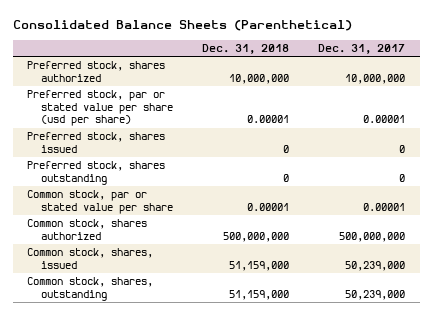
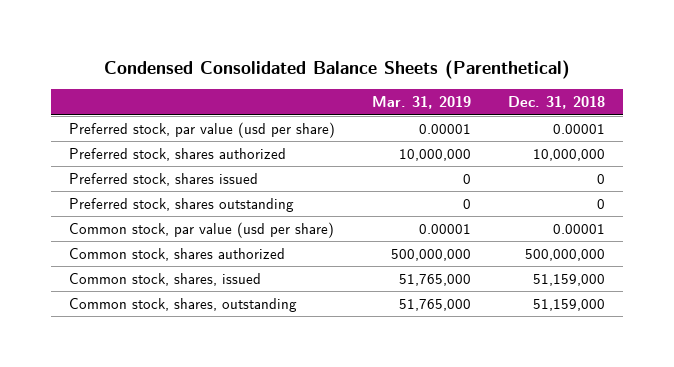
- Consolidated Balance Sheets (Parenthetical)
+ Condensed Consolidated Balance Sheets (Parenthetical)
- | Dec. 31, 2018 | Dec. 31, 2017
+ | Mar. 31, 2019 | Dec. 31, 2018
+ Preferred stock, par value (usd per share) | 0.00001 | 0.00001
- Preferred stock, par or stated value per share (usd per share) | 0.00001 | 0.00001
- Common stock, par or stated value per share | 0.00001 | 0.00001
+ Common stock, par value (usd per share) | 0.00001 | 0.00001

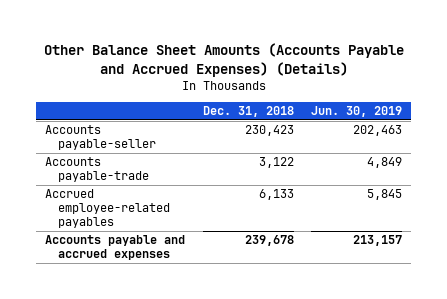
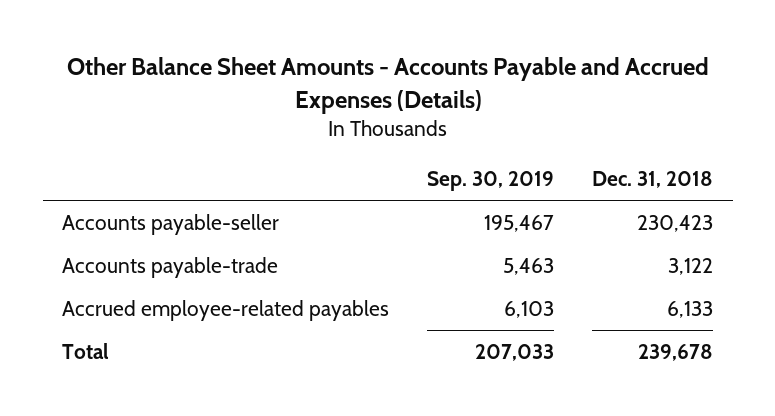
- Other Balance Sheet Amounts (Accounts Payable and Accrued Expenses) (Details)
+ Other Balance Sheet Amounts - Accounts Payable and Accrued Expenses (Details)
- | Dec. 31, 2018 | Jun. 30, 2019
+ | Sep. 30, 2019 | Dec. 31, 2018
- Accounts payable and accrued expenses | 239,678 | 213,157
+ Total | 207,033 | 239,678

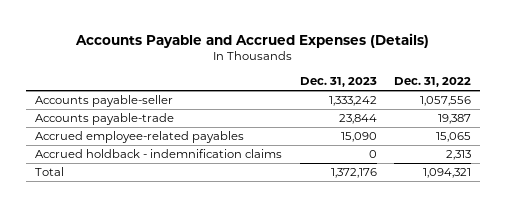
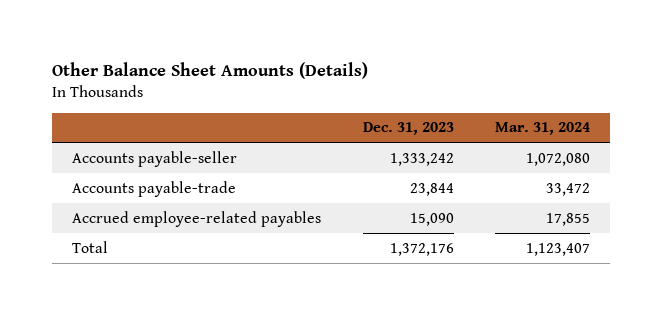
- Accounts Payable and Accrued Expenses (Details)
+ Other Balance Sheet Amounts (Details)
- | Dec. 31, 2023 | Dec. 31, 2022
+ | Dec. 31, 2023 | Mar. 31, 2024
- Accrued holdback - indemnification claims | 0 | 2,313

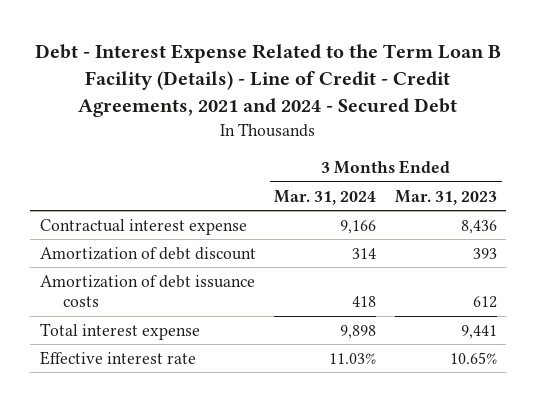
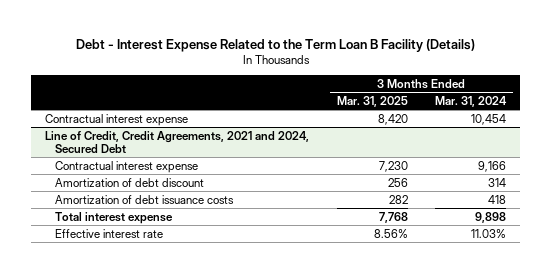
- Debt - Interest Expense Related to the Term Loan B Facility (Details) - Line of Credit - Credit Agreements, 2021 and 2024 - Secured Debt
+ Debt - Interest Expense Related to the Term Loan B Facility (Details)
- | 3 Months Ended Mar. 31, 2024 | 3 Months Ended Mar. 31, 2023
+ | 3 Months Ended Mar. 31, 2025 | 3 Months Ended Mar. 31, 2024
+ Contractual interest expense | 8,420 | 10,454
+ Line of Credit, Credit Agreements, 2021 and 2024, Secured Debt

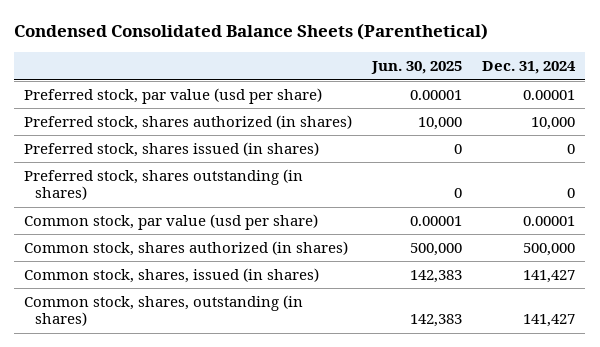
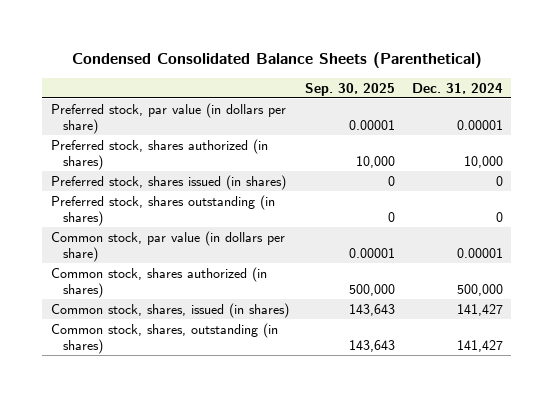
- | Jun. 30, 2025 | Dec. 31, 2024
+ | Sep. 30, 2025 | Dec. 31, 2024
- Preferred stock, par value (usd per share) | 0.00001 | 0.00001
+ Preferred stock, par value (in dollars per share) | 0.00001 | 0.00001
- Common stock, par value (usd per share) | 0.00001 | 0.00001
+ Common stock, par value (in dollars per share) | 0.00001 | 0.00001

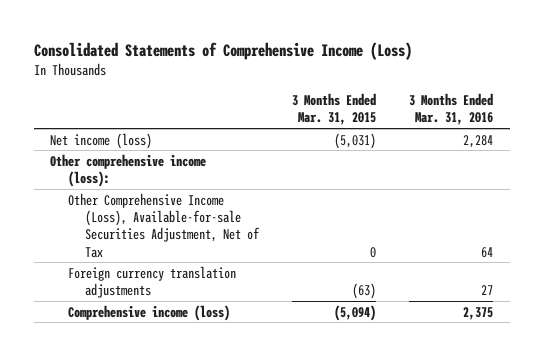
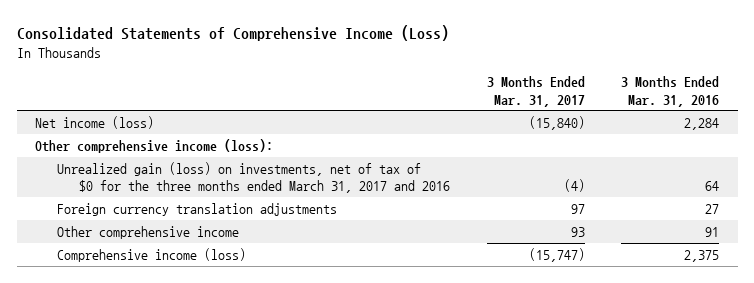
- | 3 Months Ended Mar. 31, 2015 | 3 Months Ended Mar. 31, 2016
+ | 3 Months Ended Mar. 31, 2017 | 3 Months Ended Mar. 31, 2016
- Other Comprehensive Income (Loss), Available-for-sale Securities Adjustment, Net of Tax | 0 | 64
+ Unrealized gain (loss) on investments, net of tax of $0 for the three months ended March 31, 2017 and 2016 | (4) | 64
+ Other comprehensive income | 93 | 91

